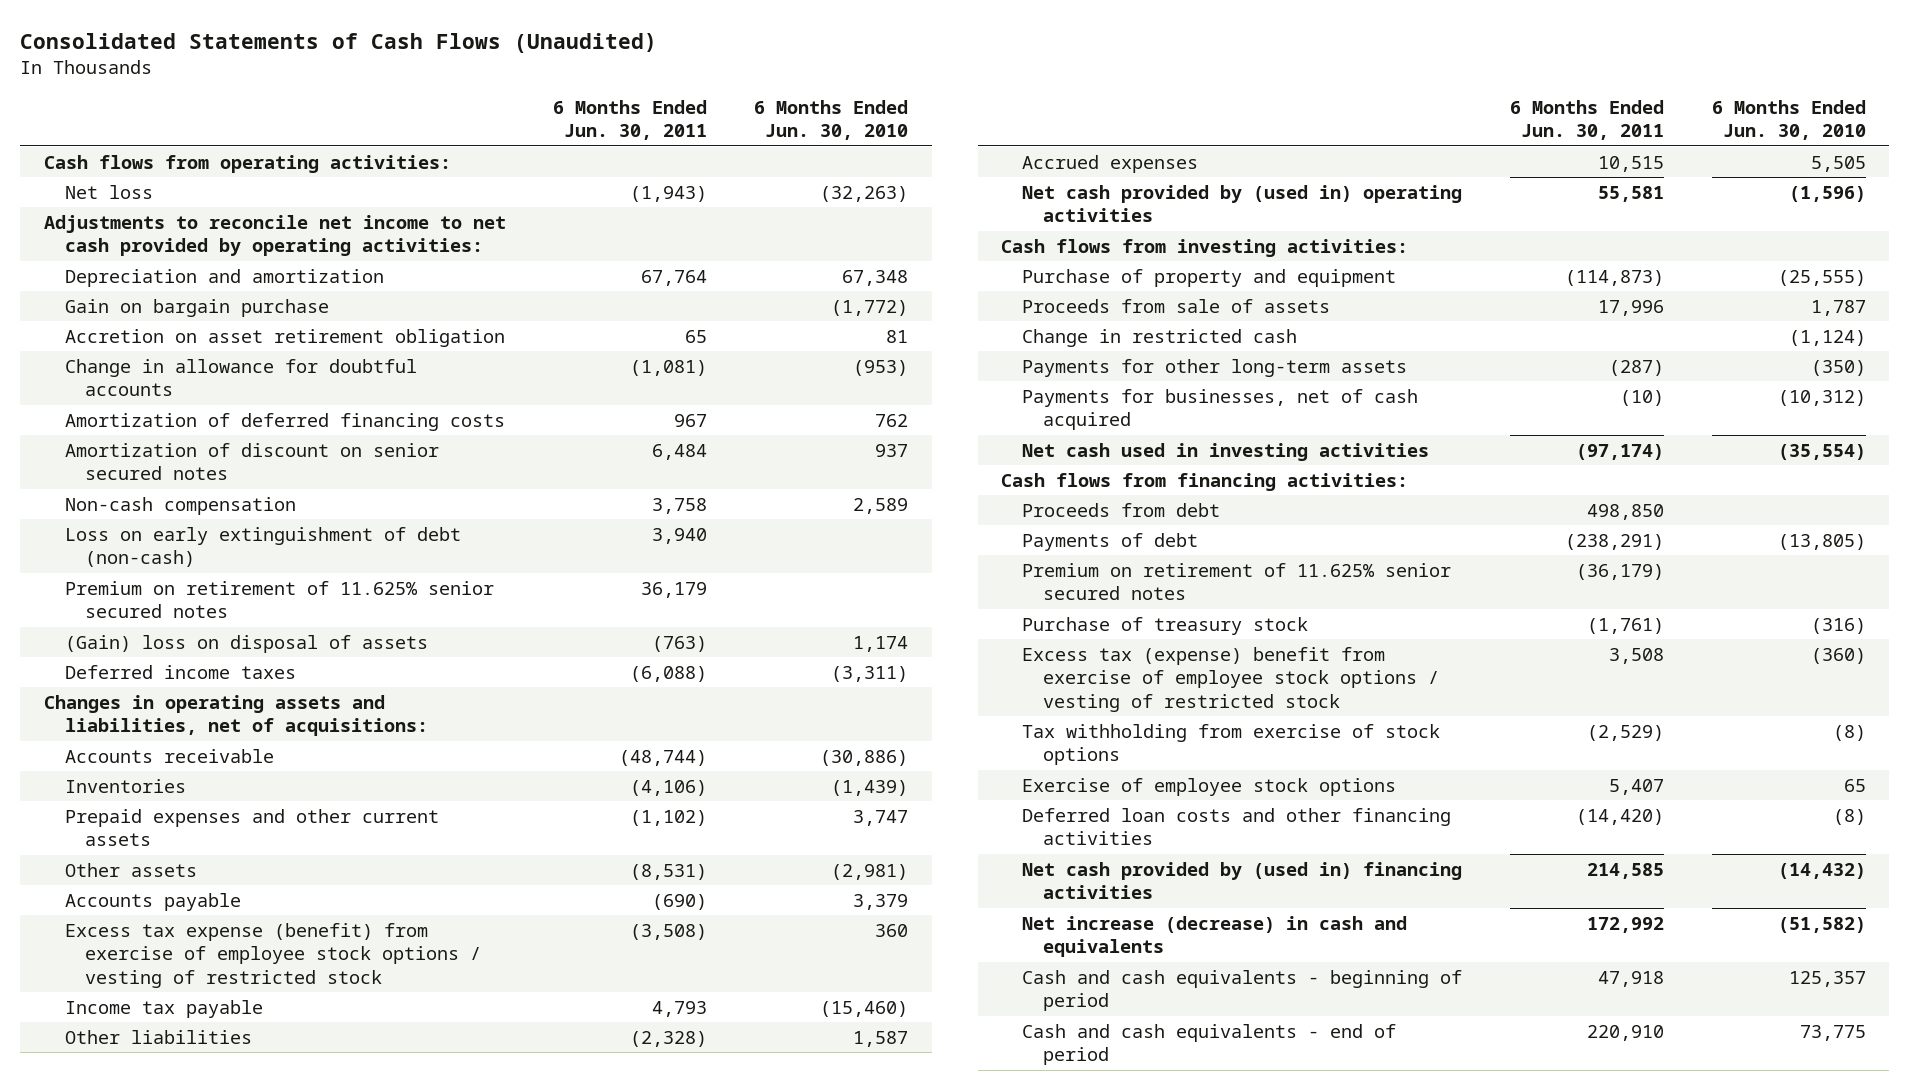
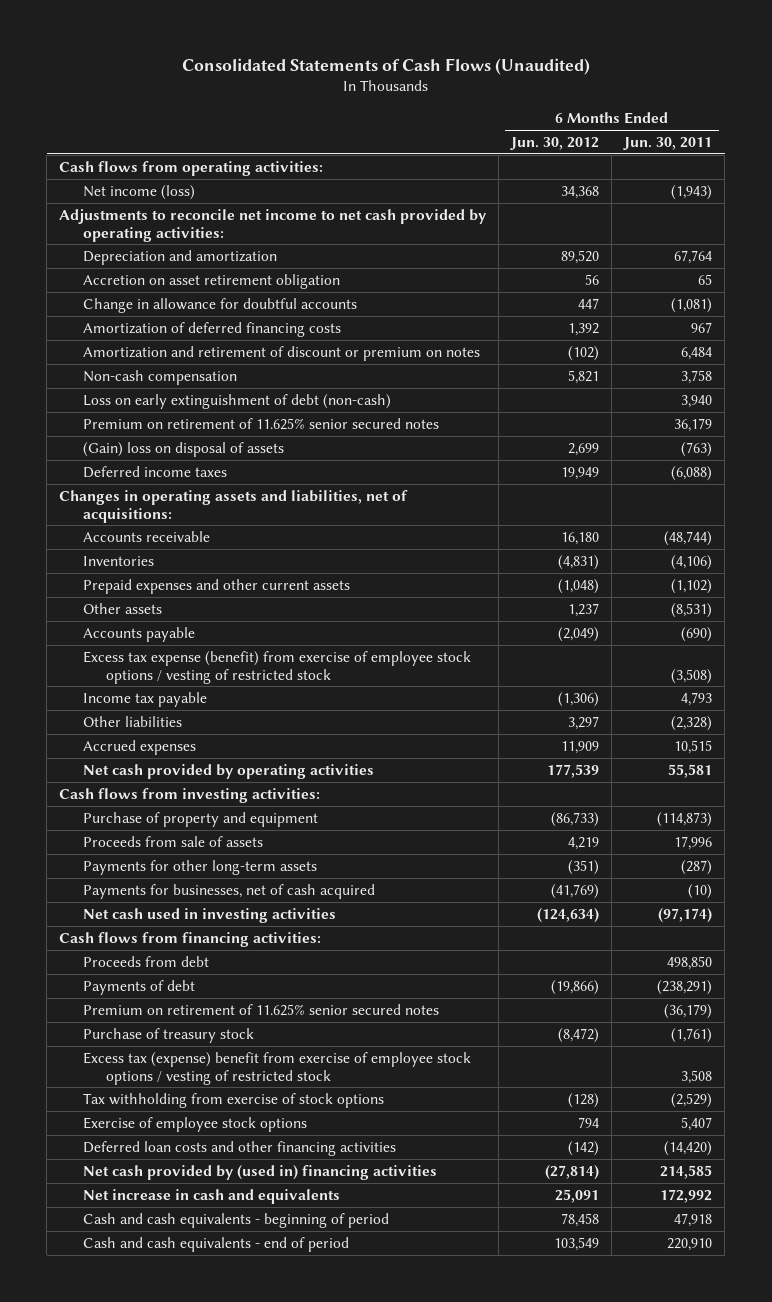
- | 6 Months Ended Jun. 30, 2011 | 6 Months Ended Jun. 30, 2010
+ | 6 Months Ended Jun. 30, 2012 | 6 Months Ended Jun. 30, 2011
- Net loss | (1,943) | (32,263)
+ Net income (loss) | 34,368 | (1,943)
- Gain on bargain purchase | | (1,772)
- Amortization of discount on senior secured notes | 6,484 | 937
+ Amortization and retirement of discount or premium on notes | (102) | 6,484
- Net cash provided by (used in) operating activities | 55,581 | (1,596)
+ Net cash provided by operating activities | 177,539 | 55,581
- Change in restricted cash | | (1,124)
- Net increase (decrease) in cash and equivalents | 172,992 | (51,582)
+ Net increase in cash and equivalents | 25,091 | 172,992

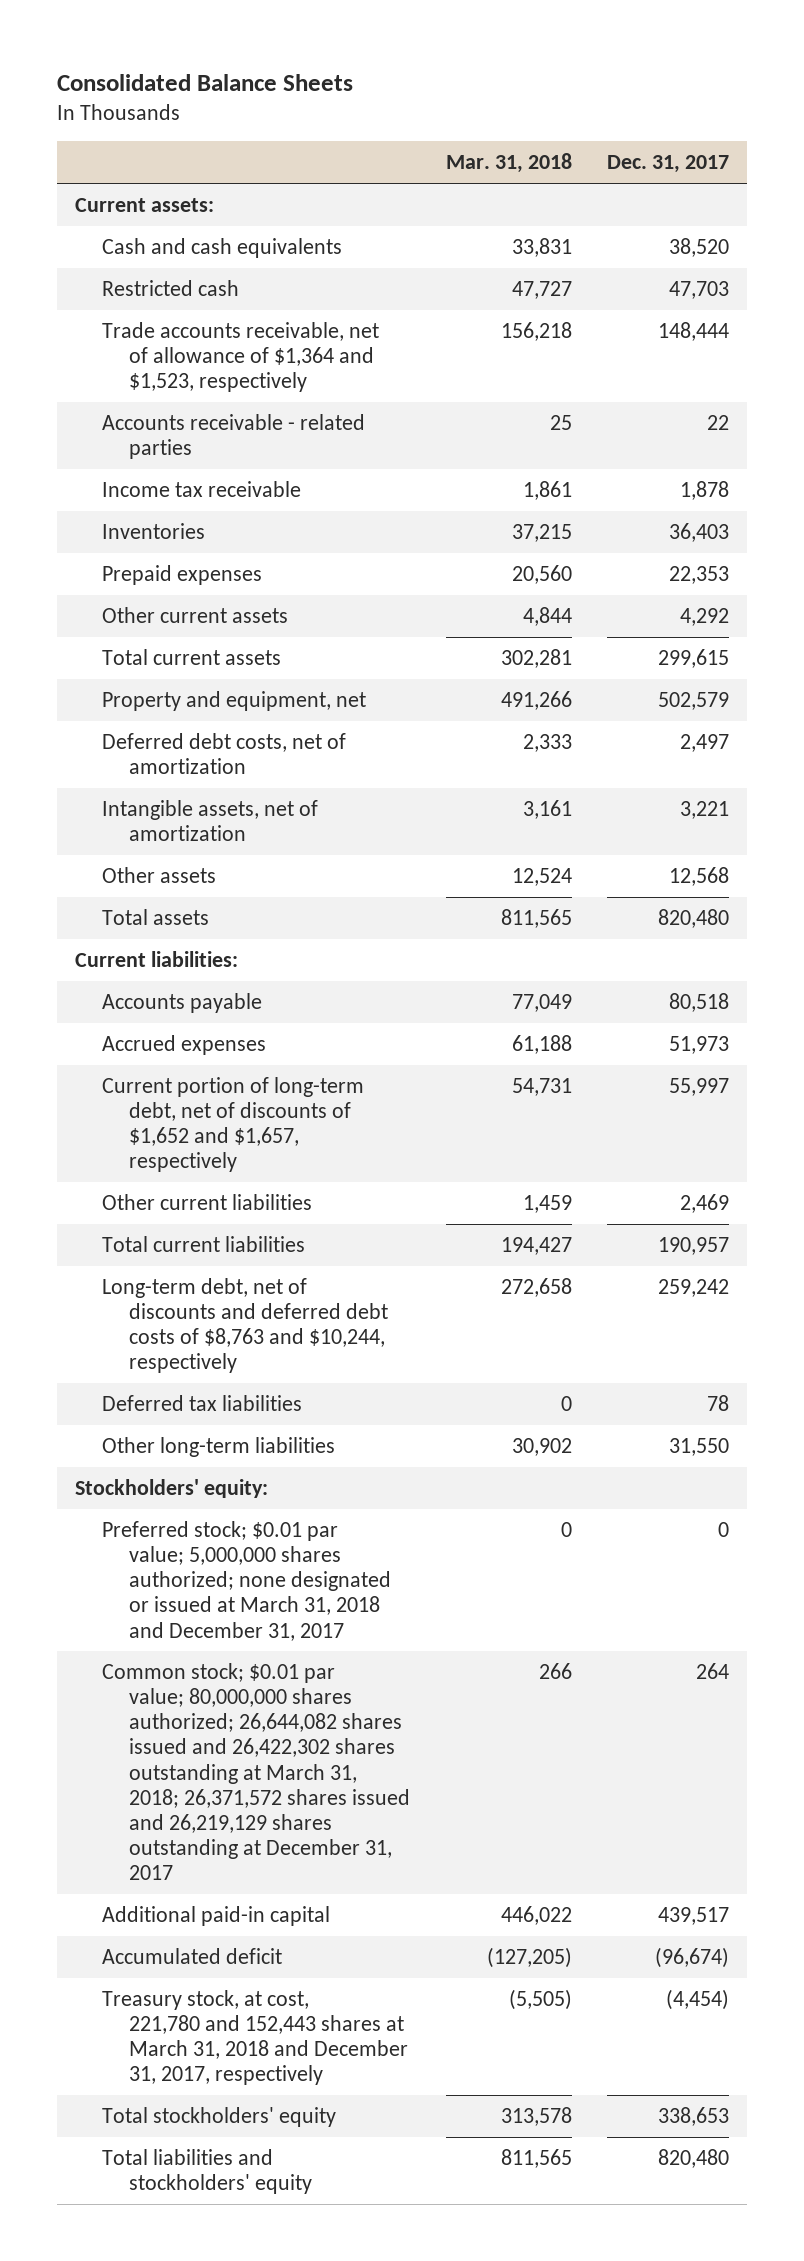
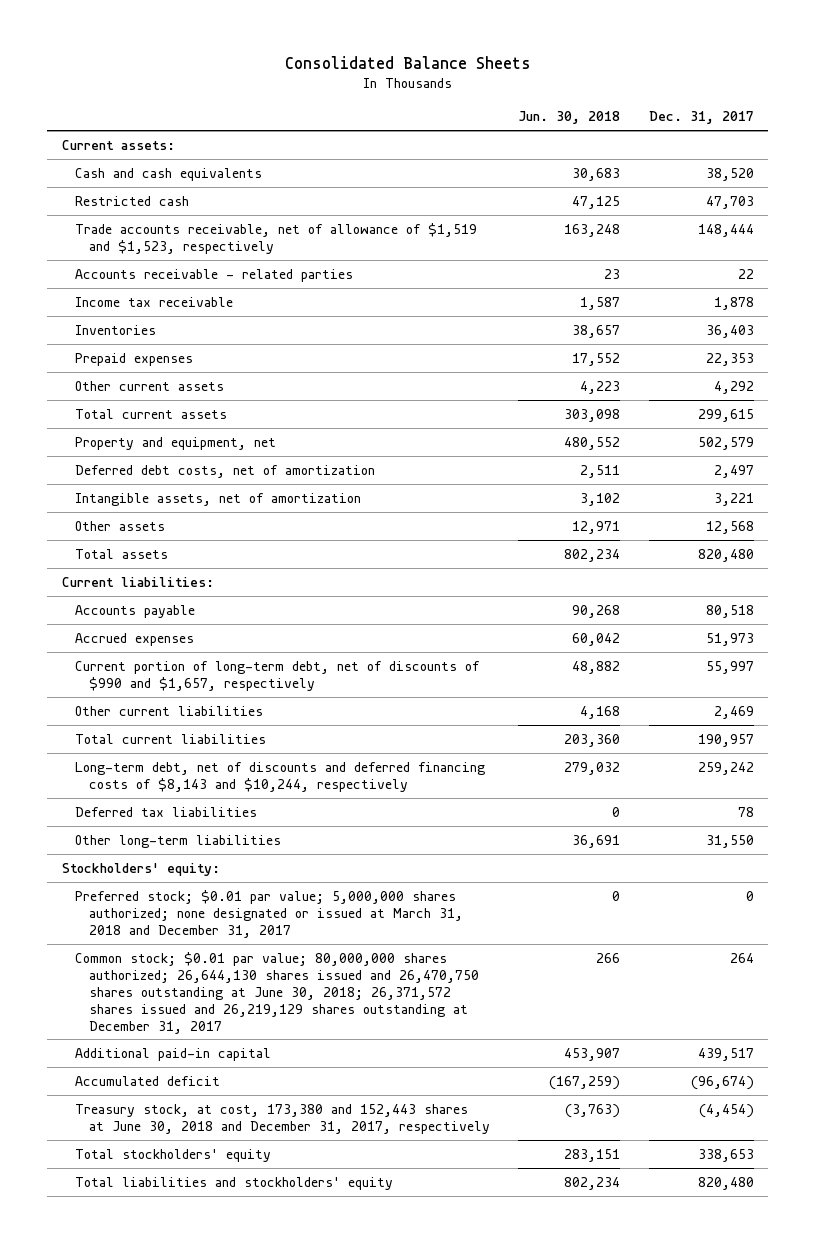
- | Mar. 31, 2018 | Dec. 31, 2017
+ | Jun. 30, 2018 | Dec. 31, 2017
- Trade accounts receivable, net of allowance of $1,364 and $1,523, respectively | 156,218 | 148,444
+ Trade accounts receivable, net of allowance of $1,519 and $1,523, respectively | 163,248 | 148,444
- Current portion of long-term debt, net of discounts of $1,652 and $1,657, respectively | 54,731 | 55,997
+ Current portion of long-term debt, net of discounts of $990 and $1,657, respectively | 48,882 | 55,997
- Long-term debt, net of discounts and deferred debt costs of $8,763 and $10,244, respectively | 272,658 | 259,242
+ Long-term debt, net of discounts and deferred financing costs of $8,143 and $10,244, respectively | 279,032 | 259,242
- Common stock; $0.01 par value; 80,000,000 shares authorized; 26,644,082 shares issued and 26,422,302 shares outstanding at March 31, 2018; 26,371,572 shares issued and 26,219,129 shares outstanding at December 31, 2017 | 266 | 264
+ Common stock; $0.01 par value; 80,000,000 shares authorized; 26,644,130 shares issued and 26,470,750 shares outstanding at June 30, 2018; 26,371,572 shares issued and 26,219,129 shares outstanding at December 31, 2017 | 266 | 264
- Treasury stock, at cost, 221,780 and 152,443 shares at March 31, 2018 and December 31, 2017, respectively | (5,505) | (4,454)
+ Treasury stock, at cost, 173,380 and 152,443 shares at June 30, 2018 and December 31, 2017, respectively | (3,763) | (4,454)

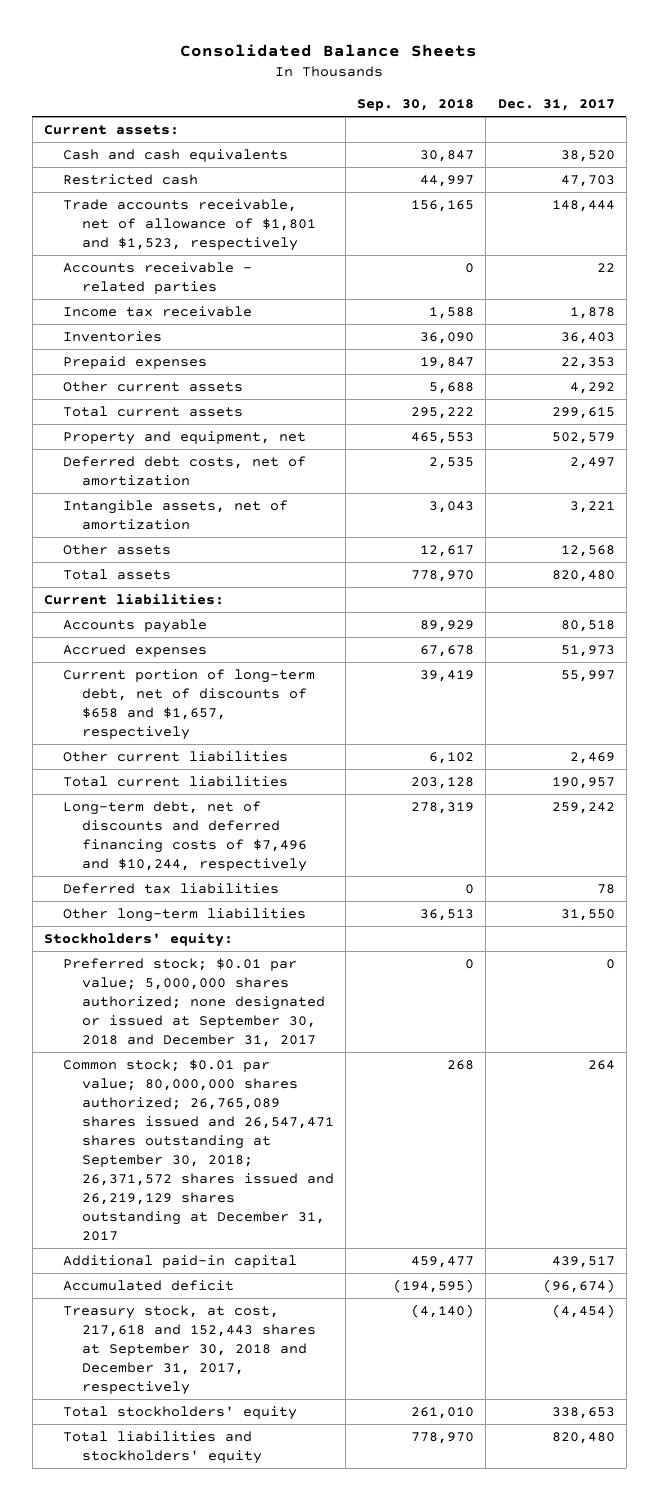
- | Jun. 30, 2018 | Dec. 31, 2017
+ | Sep. 30, 2018 | Dec. 31, 2017
- Trade accounts receivable, net of allowance of $1,519 and $1,523, respectively | 163,248 | 148,444
+ Trade accounts receivable, net of allowance of $1,801 and $1,523, respectively | 156,165 | 148,444
- Current portion of long-term debt, net of discounts of $990 and $1,657, respectively | 48,882 | 55,997
+ Current portion of long-term debt, net of discounts of $658 and $1,657, respectively | 39,419 | 55,997
- Long-term debt, net of discounts and deferred financing costs of $8,143 and $10,244, respectively | 279,032 | 259,242
+ Long-term debt, net of discounts and deferred financing costs of $7,496 and $10,244, respectively | 278,319 | 259,242
- Preferred stock; $0.01 par value; 5,000,000 shares authorized; none designated or issued at March 31, 2018 and December 31, 2017 | 0 | 0
- Common stock; $0.01 par value; 80,000,000 shares authorized; 26,644,130 shares issued and 26,470,750 shares outstanding at June 30, 2018; 26,371,572 shares issued and 26,219,129 shares outstanding at December 31, 2017 | 266 | 264
+ Preferred stock; $0.01 par value; 5,000,000 shares authorized; none designated or issued at September 30, 2018 and December 31, 2017 | 0 | 0
+ Common stock; $0.01 par value; 80,000,000 shares authorized; 26,765,089 shares issued and 26,547,471 shares outstanding at September 30, 2018; 26,371,572 shares issued and 26,219,129 shares outstanding at December 31, 2017 | 268 | 264
- Treasury stock, at cost, 173,380 and 152,443 shares at June 30, 2018 and December 31, 2017, respectively | (3,763) | (4,454)
+ Treasury stock, at cost, 217,618 and 152,443 shares at September 30, 2018 and December 31, 2017, respectively | (4,140) | (4,454)

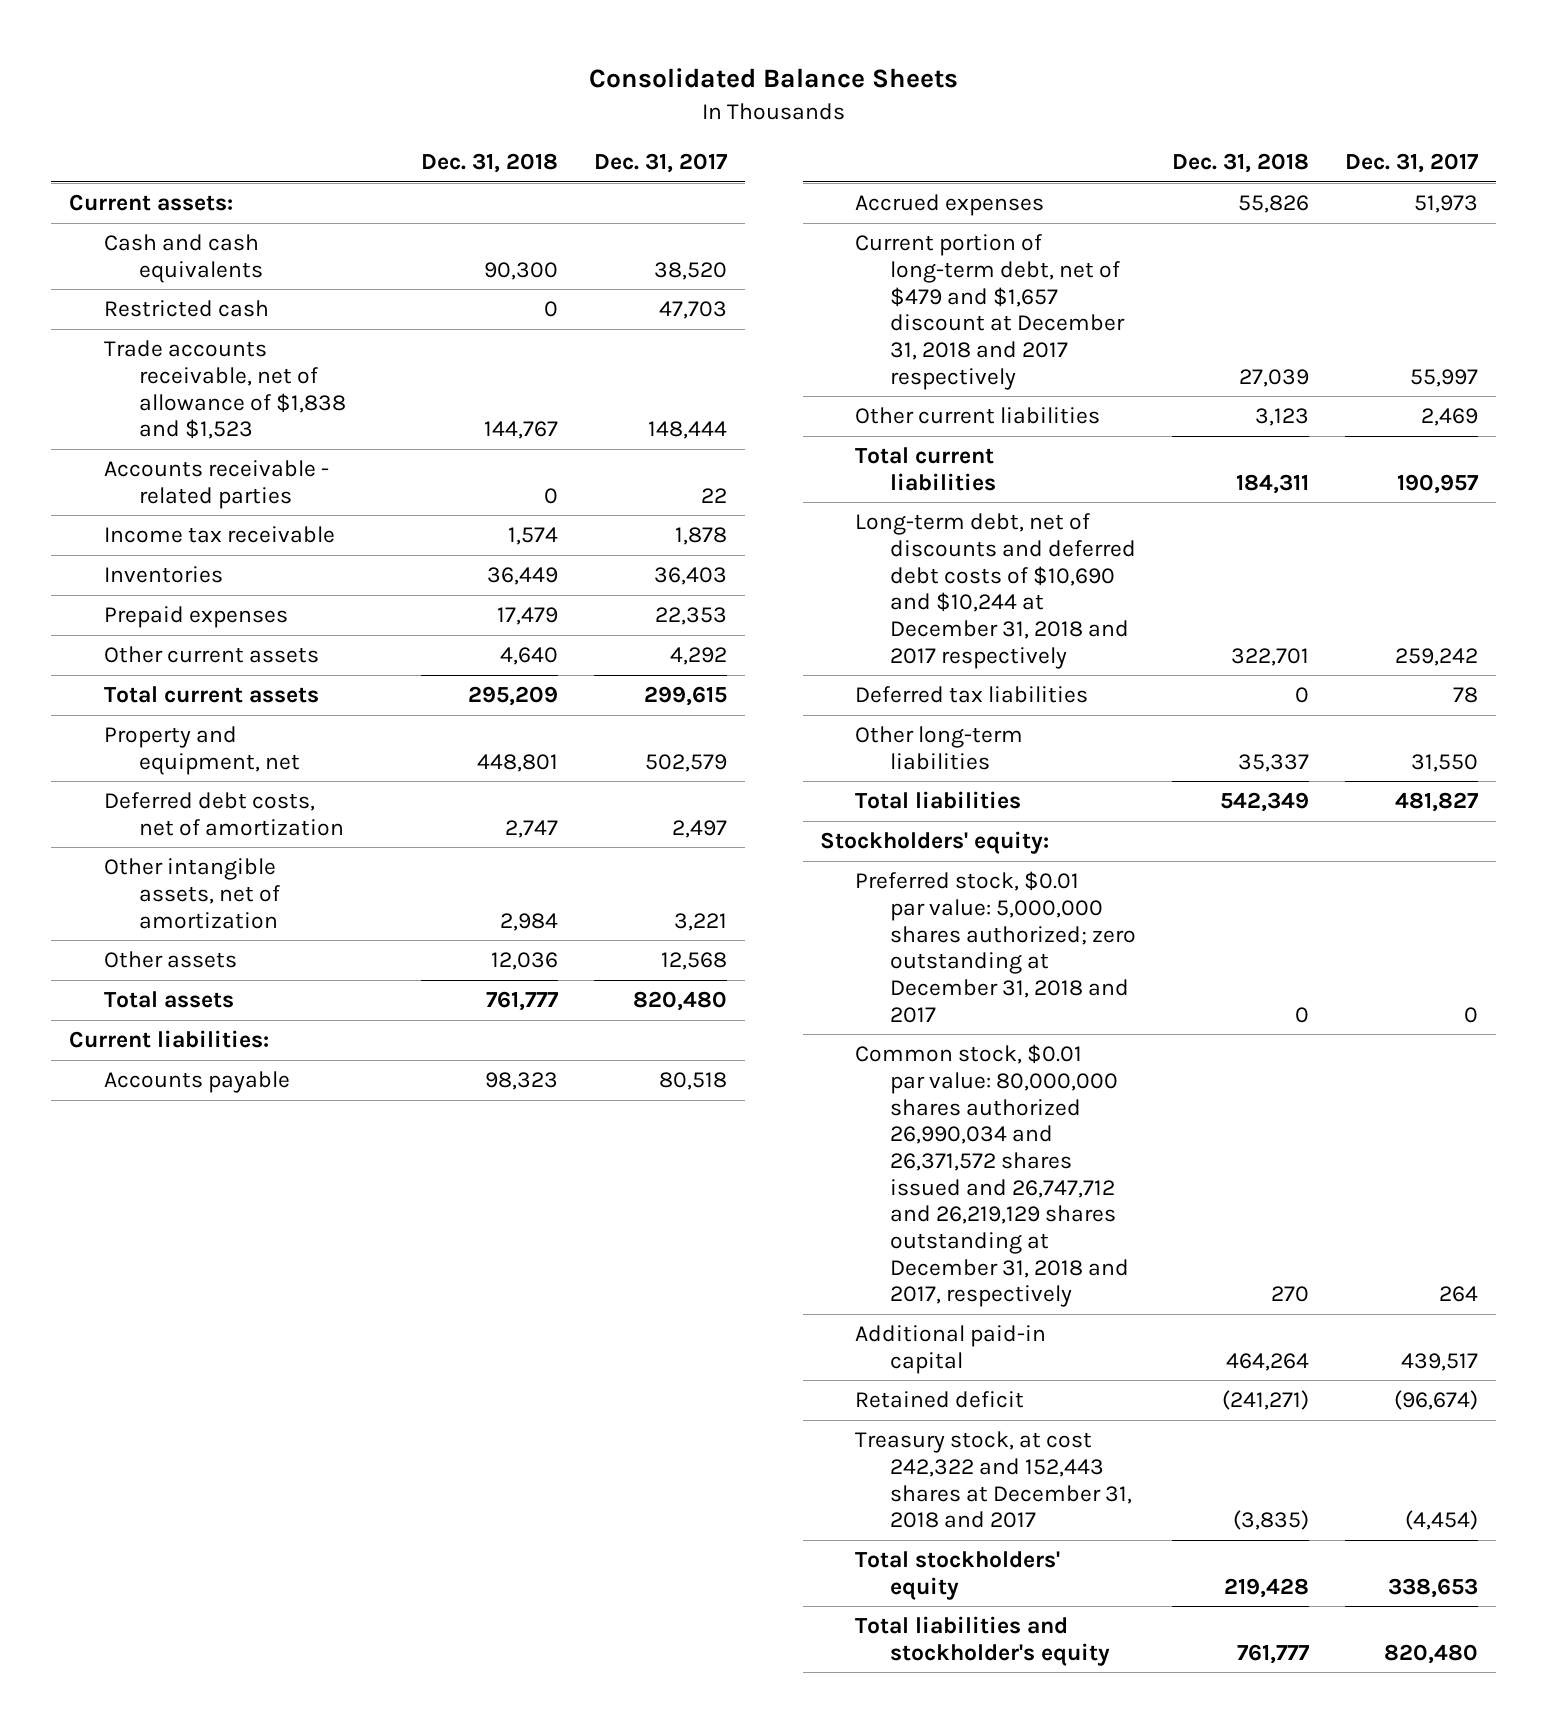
- | Sep. 30, 2018 | Dec. 31, 2017
+ | Dec. 31, 2018 | Dec. 31, 2017
- Trade accounts receivable, net of allowance of $1,801 and $1,523, respectively | 156,165 | 148,444
+ Trade accounts receivable, net of allowance of $1,838 and $1,523 | 144,767 | 148,444
- Intangible assets, net of amortization | 3,043 | 3,221
+ Other intangible assets, net of amortization | 2,984 | 3,221
- Current portion of long-term debt, net of discounts of $658 and $1,657, respectively | 39,419 | 55,997
+ Current portion of long-term debt, net of $479 and $1,657 discount at December 31, 2018 and 2017 respectively | 27,039 | 55,997
- Long-term debt, net of discounts and deferred financing costs of $7,496 and $10,244, respectively | 278,319 | 259,242
+ Long-term debt, net of discounts and deferred debt costs of $10,690 and $10,244 at December 31, 2018 and 2017 respectively | 322,701 | 259,242
+ Total liabilities | 542,349 | 481,827
- Preferred stock; $0.01 par value; 5,000,000 shares authorized; none designated or issued at September 30, 2018 and December 31, 2017 | 0 | 0
- Common stock; $0.01 par value; 80,000,000 shares authorized; 26,765,089 shares issued and 26,547,471 shares outstanding at September 30, 2018; 26,371,572 shares issued and 26,219,129 shares outstanding at December 31, 2017 | 268 | 264
+ Preferred stock, $0.01 par value: 5,000,000 shares authorized; zero outstanding at December 31, 2018 and 2017 | 0 | 0
+ Common stock, $0.01 par value: 80,000,000 shares authorized 26,990,034 and 26,371,572 shares issued and 26,747,712 and 26,219,129 shares outstanding at December 31, 2018 and 2017, respectively | 270 | 264
- Accumulated deficit | (194,595) | (96,674)
- Treasury stock, at cost, 217,618 and 152,443 shares at September 30, 2018 and December 31, 2017, respectively | (4,140) | (4,454)
+ Retained deficit | (241,271) | (96,674)
+ Treasury stock, at cost 242,322 and 152,443 shares at December 31, 2018 and 2017 | (3,835) | (4,454)
- Total liabilities and stockholders' equity | 778,970 | 820,480
+ Total liabilities and stockholder's equity | 761,777 | 820,480

